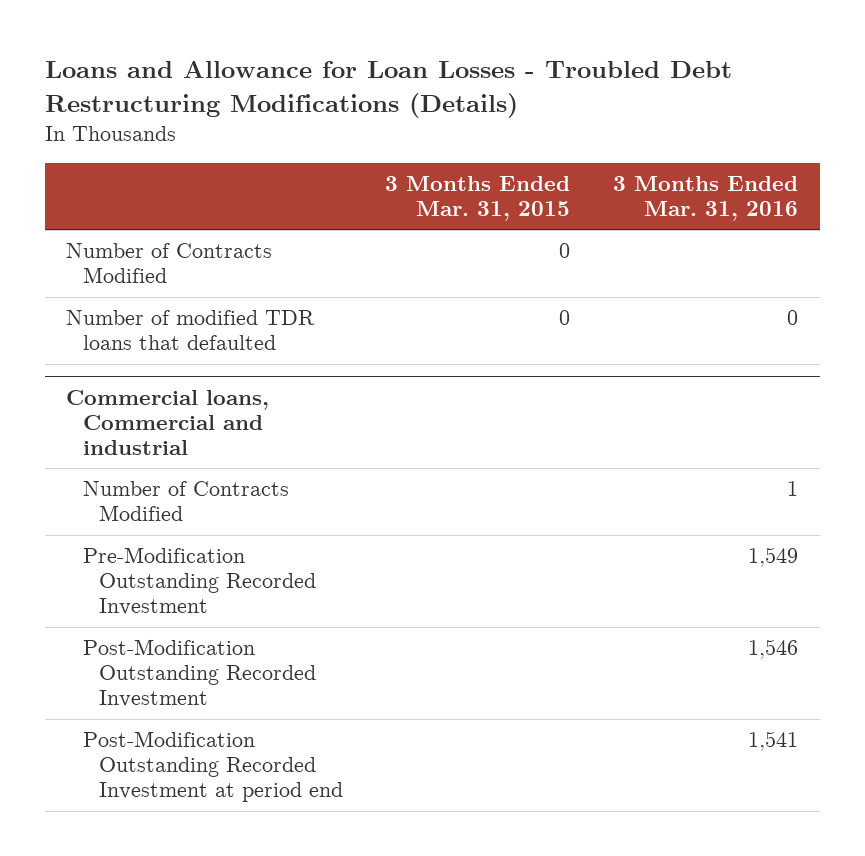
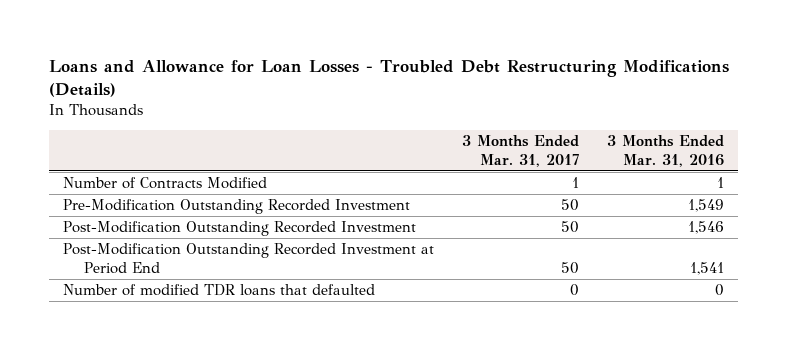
- | 3 Months Ended Mar. 31, 2015 | 3 Months Ended Mar. 31, 2016
+ | 3 Months Ended Mar. 31, 2017 | 3 Months Ended Mar. 31, 2016
- Number of Contracts Modified | 0 |
- Commercial loans, Commercial and industrial
- Post-Modification Outstanding Recorded Investment at period end | | 1,541
+ Post-Modification Outstanding Recorded Investment at Period End | 50 | 1,541
moved down: Number of modified TDR loans that defaulted | 0 | 0

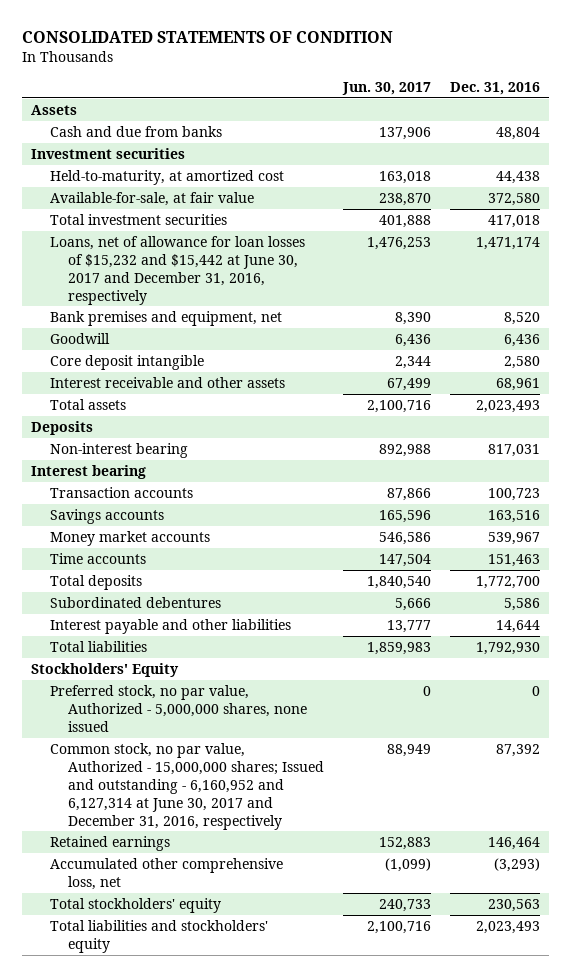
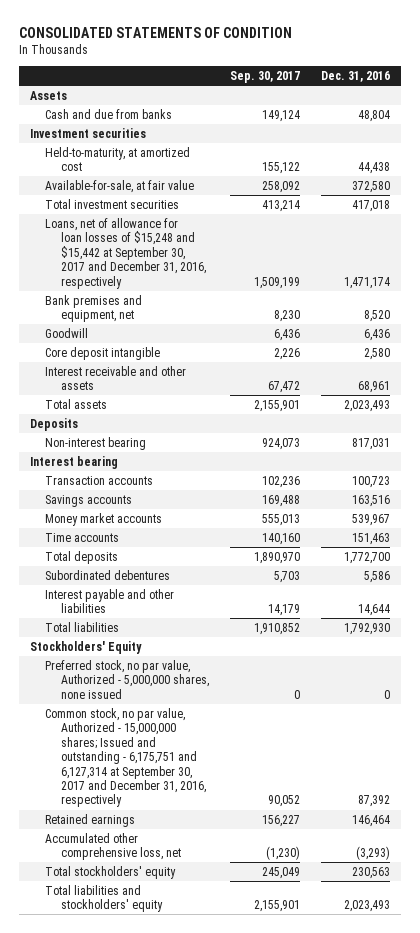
- | Jun. 30, 2017 | Dec. 31, 2016
+ | Sep. 30, 2017 | Dec. 31, 2016
- Loans, net of allowance for loan losses of $15,232 and $15,442 at June 30, 2017 and December 31, 2016, respectively | 1,476,253 | 1,471,174
+ Loans, net of allowance for loan losses of $15,248 and $15,442 at September 30, 2017 and December 31, 2016, respectively | 1,509,199 | 1,471,174
- Common stock, no par value, Authorized - 15,000,000 shares; Issued and outstanding - 6,160,952 and 6,127,314 at June 30, 2017 and December 31, 2016, respectively | 88,949 | 87,392
+ Common stock, no par value, Authorized - 15,000,000 shares; Issued and outstanding - 6,175,751 and 6,127,314 at September 30, 2017 and December 31, 2016, respectively | 90,052 | 87,392

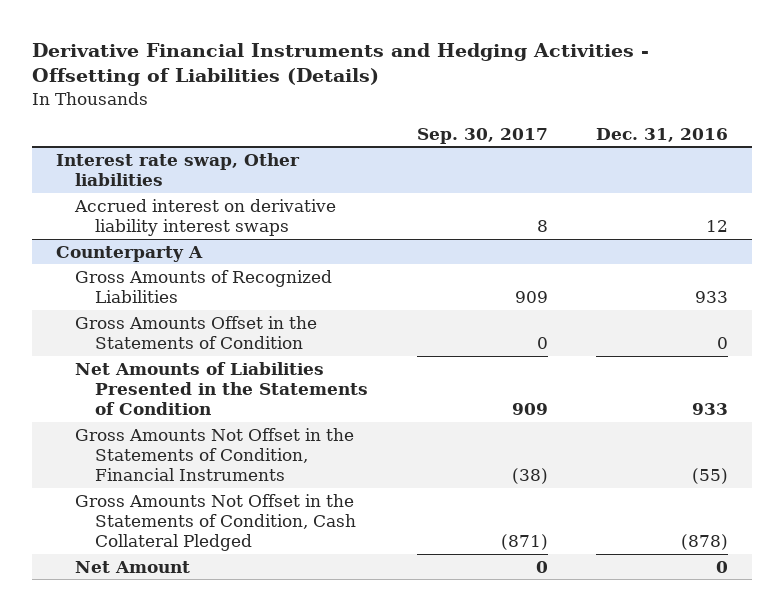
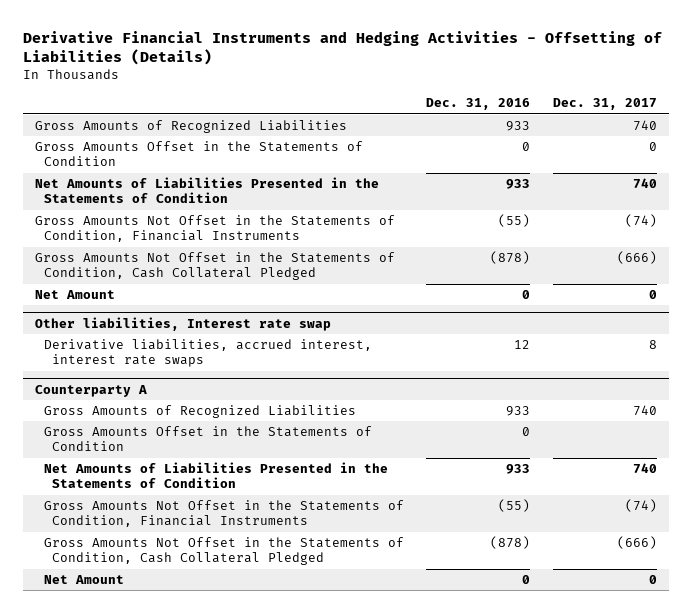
- | Sep. 30, 2017 | Dec. 31, 2016
+ | Dec. 31, 2016 | Dec. 31, 2017
- Interest rate swap, Other liabilities
- Accrued interest on derivative liability interest swaps | 8 | 12
+ Gross Amounts of Recognized Liabilities | 933 | 740
+ Gross Amounts Offset in the Statements of Condition | 0 | 0
+ Net Amounts of Liabilities Presented in the Statements of Condition | 933 | 740
+ Gross Amounts Not Offset in the Statements of Condition, Financial Instruments | (55) | (74)
+ Gross Amounts Not Offset in the Statements of Condition, Cash Collateral Pledged | (878) | (666)
+ Net Amount | 0 | 0
+ Other liabilities, Interest rate swap
+ Derivative liabilities, accrued interest, interest rate swaps | 12 | 8

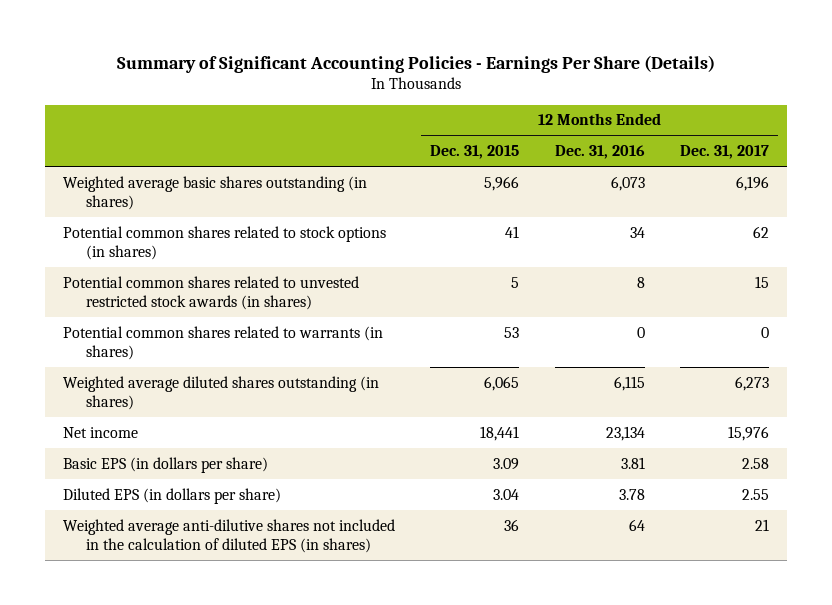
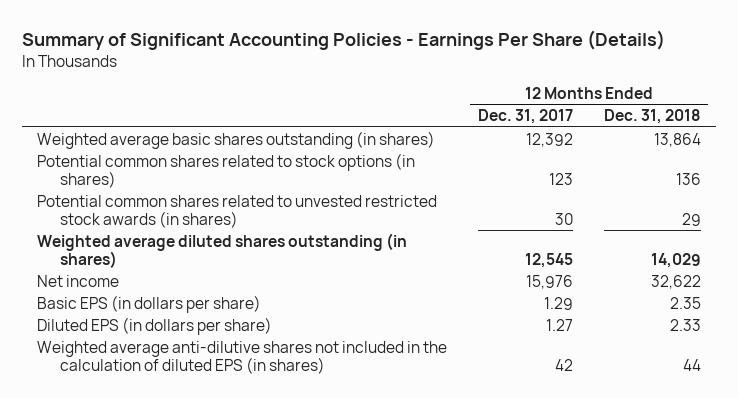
- | 12 Months Ended Dec. 31, 2015 | 12 Months Ended Dec. 31, 2016 | 12 Months Ended Dec. 31, 2017
+ | 12 Months Ended Dec. 31, 2017 | 12 Months Ended Dec. 31, 2018
- Weighted average basic shares outstanding (in shares) | 5,966 | 6,073 | 6,196
- Potential common shares related to stock options (in shares) | 41 | 34 | 62
- Potential common shares related to unvested restricted stock awards (in shares) | 5 | 8 | 15
- Potential common shares related to warrants (in shares) | 53 | 0 | 0
- Weighted average diluted shares outstanding (in shares) | 6,065 | 6,115 | 6,273
+ Weighted average basic shares outstanding (in shares) | 12,392 | 13,864
+ Potential common shares related to stock options (in shares) | 123 | 136
+ Potential common shares related to unvested restricted stock awards (in shares) | 30 | 29
+ Weighted average diluted shares outstanding (in shares) | 12,545 | 14,029
- Basic EPS (in dollars per share) | 3.09 | 3.81 | 2.58
- Diluted EPS (in dollars per share) | 3.04 | 3.78 | 2.55
- Weighted average anti-dilutive shares not included in the calculation of diluted EPS (in shares) | 36 | 64 | 21
+ Basic EPS (in dollars per share) | 1.29 | 2.35
+ Diluted EPS (in dollars per share) | 1.27 | 2.33
+ Weighted average anti-dilutive shares not included in the calculation of diluted EPS (in shares) | 42 | 44

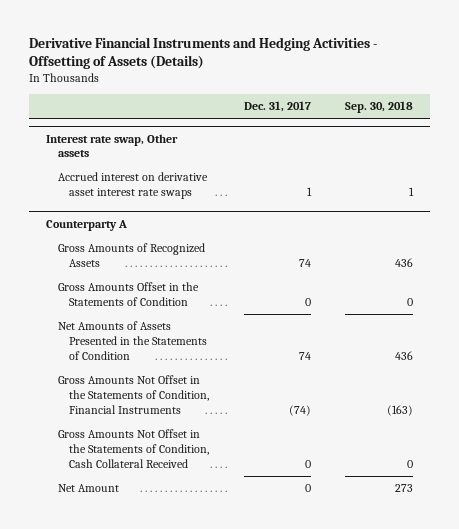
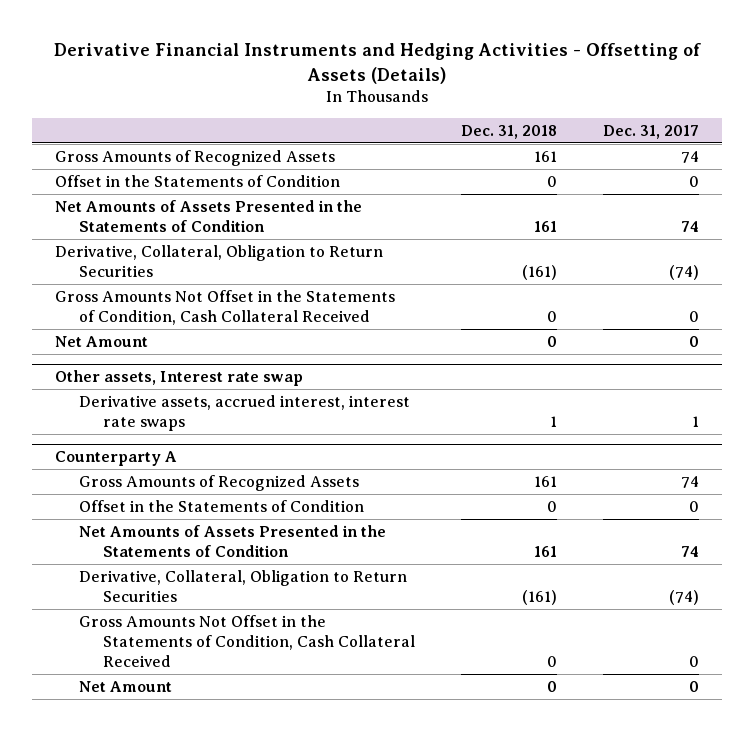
- | Dec. 31, 2017 | Sep. 30, 2018
+ | Dec. 31, 2018 | Dec. 31, 2017
- Interest rate swap, Other assets
- Accrued interest on derivative asset interest rate swaps | 1 | 1
+ Gross Amounts of Recognized Assets | 161 | 74
+ Offset in the Statements of Condition | 0 | 0
+ Net Amounts of Assets Presented in the Statements of Condition | 161 | 74
+ Derivative, Collateral, Obligation to Return Securities | (161) | (74)
+ Gross Amounts Not Offset in the Statements of Condition, Cash Collateral Received | 0 | 0
+ Net Amount | 0 | 0
+ Other assets, Interest rate swap
+ Derivative assets, accrued interest, interest rate swaps | 1 | 1
@ Counterparty A
- Gross Amounts Offset in the Statements of Condition | 0 | 0
+ Offset in the Statements of Condition | 0 | 0
- Gross Amounts Not Offset in the Statements of Condition, Financial Instruments | (74) | (163)
+ Derivative, Collateral, Obligation to Return Securities | (161) | (74)

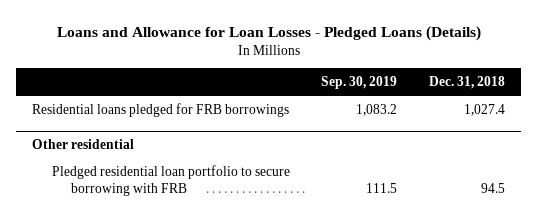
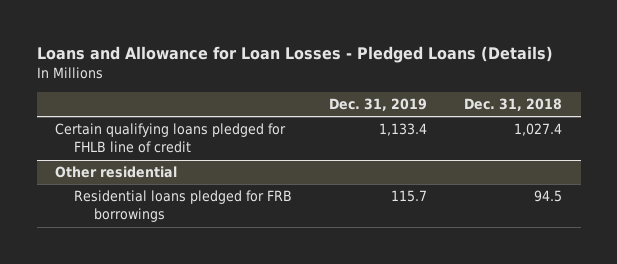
- | Sep. 30, 2019 | Dec. 31, 2018
+ | Dec. 31, 2019 | Dec. 31, 2018
- Residential loans pledged for FRB borrowings | 1,083.2 | 1,027.4
+ Certain qualifying loans pledged for FHLB line of credit | 1,133.4 | 1,027.4
@ Other residential
- Pledged residential loan portfolio to secure borrowing with FRB | 111.5 | 94.5
+ Residential loans pledged for FRB borrowings | 115.7 | 94.5

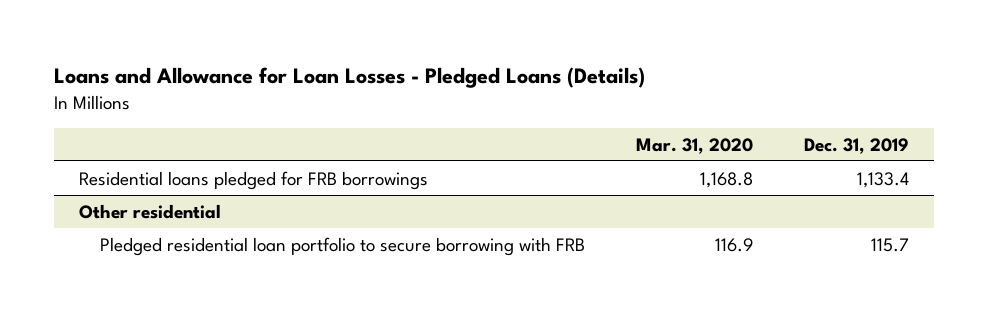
- | Dec. 31, 2019 | Dec. 31, 2018
+ | Mar. 31, 2020 | Dec. 31, 2019
- Certain qualifying loans pledged for FHLB line of credit | 1,133.4 | 1,027.4
+ Residential loans pledged for FRB borrowings | 1,168.8 | 1,133.4
@ Other residential
- Residential loans pledged for FRB borrowings | 115.7 | 94.5
+ Pledged residential loan portfolio to secure borrowing with FRB | 116.9 | 115.7

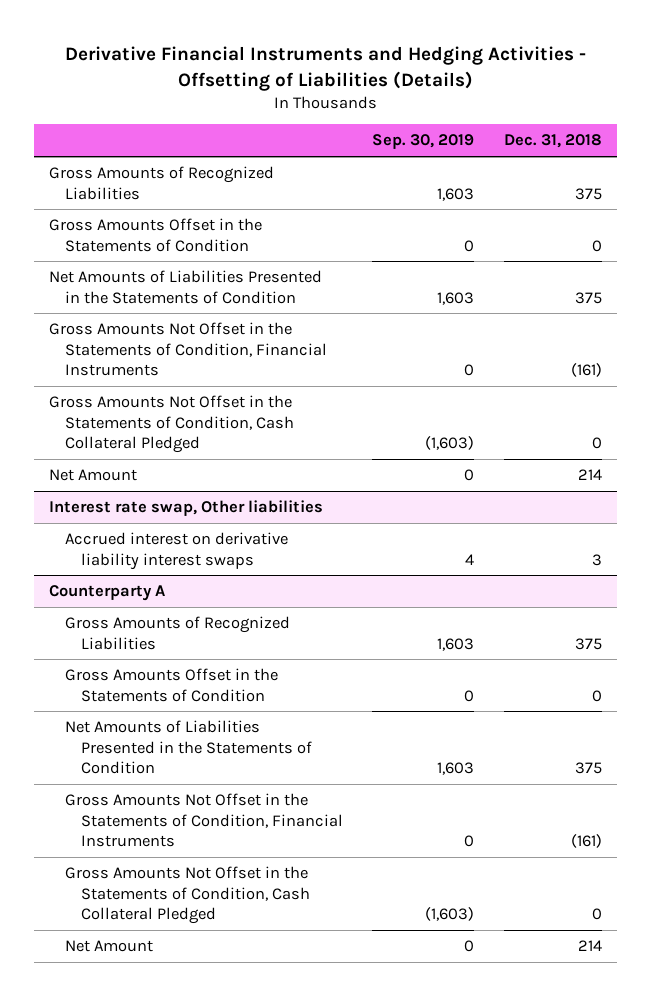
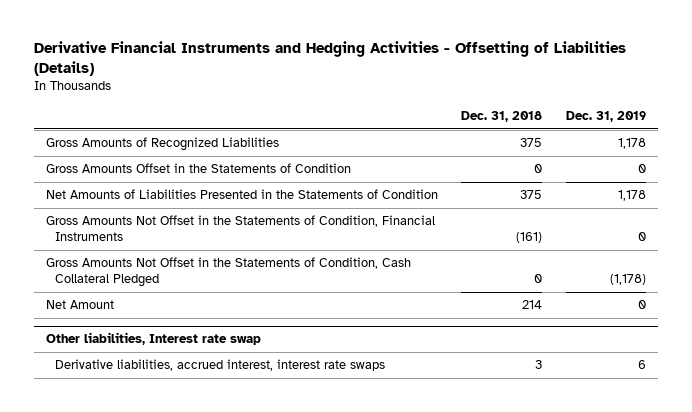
- | Sep. 30, 2019 | Dec. 31, 2018
+ | Dec. 31, 2018 | Dec. 31, 2019
- Interest rate swap, Other liabilities
- Accrued interest on derivative liability interest swaps | 4 | 3
- Counterparty A
- Gross Amounts of Recognized Liabilities | 1,603 | 375
- Gross Amounts Offset in the Statements of Condition | 0 | 0
- Net Amounts of Liabilities Presented in the Statements of Condition | 1,603 | 375
- Gross Amounts Not Offset in the Statements of Condition, Financial Instruments | 0 | (161)
- Gross Amounts Not Offset in the Statements of Condition, Cash Collateral Pledged | (1,603) | 0
- Net Amount | 0 | 214
+ Other liabilities, Interest rate swap
+ Derivative liabilities, accrued interest, interest rate swaps | 3 | 6

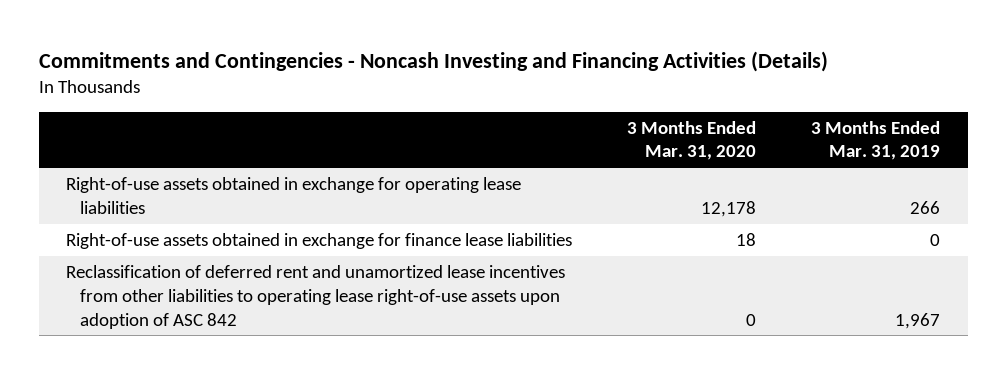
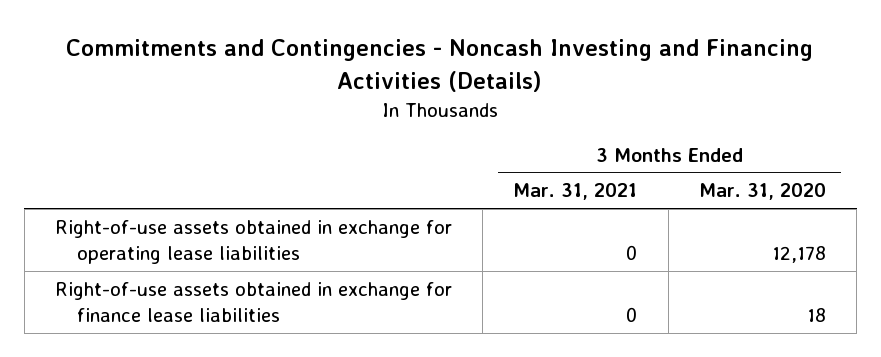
- | 3 Months Ended Mar. 31, 2020 | 3 Months Ended Mar. 31, 2019
+ | 3 Months Ended Mar. 31, 2021 | 3 Months Ended Mar. 31, 2020
- Reclassification of deferred rent and unamortized lease incentives from other liabilities to operating lease right-of-use assets upon adoption of ASC 842 | 0 | 1,967

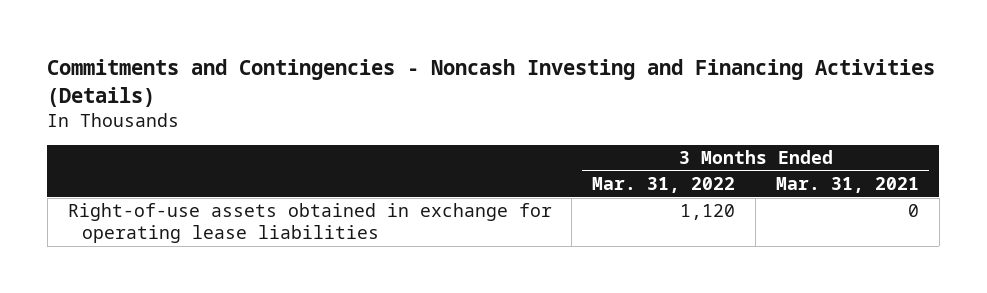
- | 3 Months Ended Mar. 31, 2021 | 3 Months Ended Mar. 31, 2020
+ | 3 Months Ended Mar. 31, 2022 | 3 Months Ended Mar. 31, 2021
- Right-of-use assets obtained in exchange for finance lease liabilities | 0 | 18

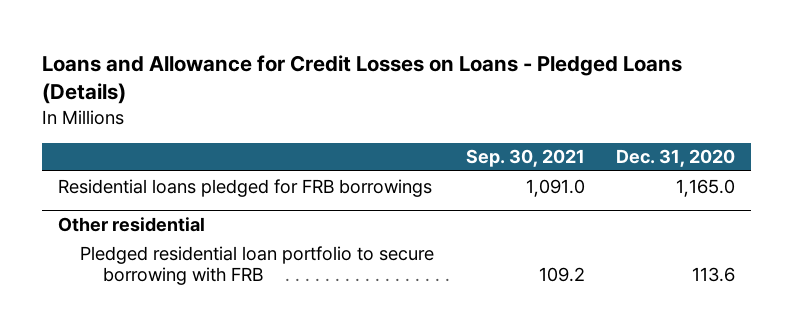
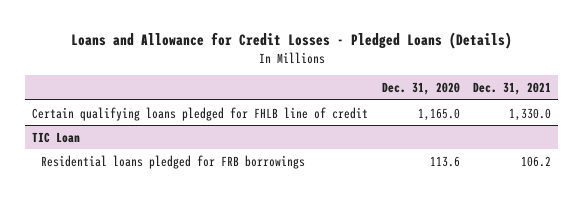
- Loans and Allowance for Credit Losses on Loans - Pledged Loans (Details)
+ Loans and Allowance for Credit Losses - Pledged Loans (Details)
- | Sep. 30, 2021 | Dec. 31, 2020
+ | Dec. 31, 2020 | Dec. 31, 2021
- Residential loans pledged for FRB borrowings | 1,091.0 | 1,165.0
- Other residential
- Pledged residential loan portfolio to secure borrowing with FRB | 109.2 | 113.6
+ Certain qualifying loans pledged for FHLB line of credit | 1,165.0 | 1,330.0
+ TIC Loan
+ Residential loans pledged for FRB borrowings | 113.6 | 106.2

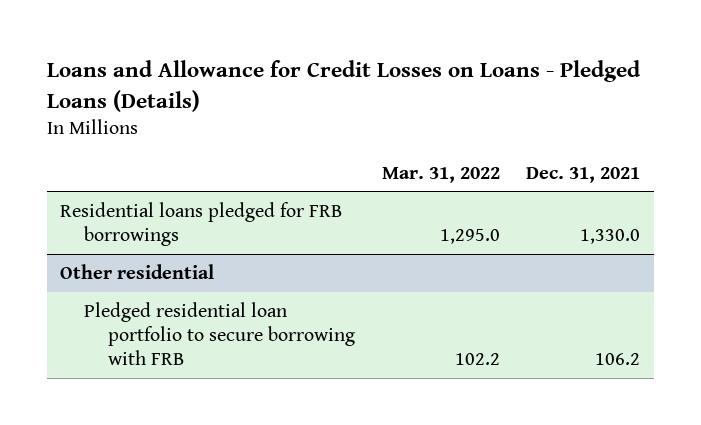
- Loans and Allowance for Credit Losses - Pledged Loans (Details)
+ Loans and Allowance for Credit Losses on Loans - Pledged Loans (Details)
- | Dec. 31, 2020 | Dec. 31, 2021
+ | Mar. 31, 2022 | Dec. 31, 2021
- Certain qualifying loans pledged for FHLB line of credit | 1,165.0 | 1,330.0
- TIC Loan
- Residential loans pledged for FRB borrowings | 113.6 | 106.2
+ Residential loans pledged for FRB borrowings | 1,295.0 | 1,330.0
+ Other residential
+ Pledged residential loan portfolio to secure borrowing with FRB | 102.2 | 106.2

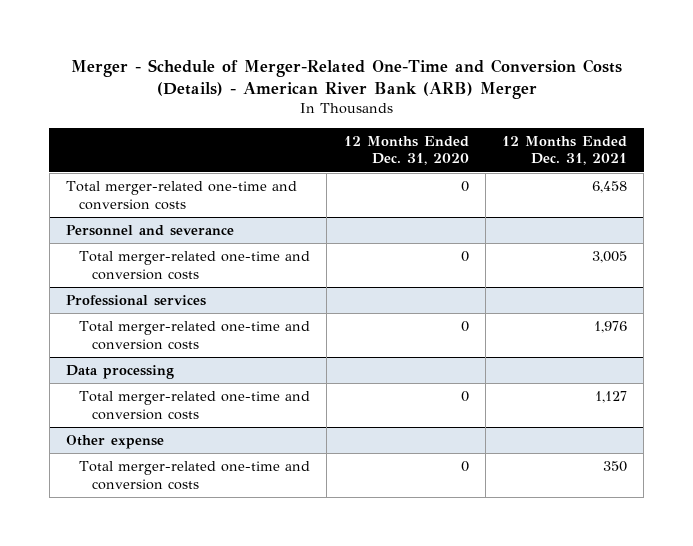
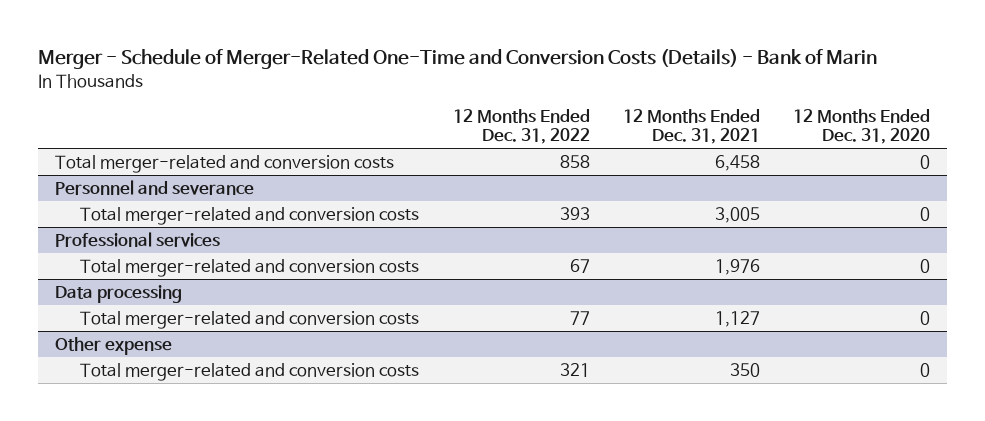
- Merger - Schedule of Merger-Related One-Time and Conversion Costs (Details) - American River Bank (ARB) Merger
+ Merger - Schedule of Merger-Related One-Time and Conversion Costs (Details) - Bank of Marin
- | 12 Months Ended Dec. 31, 2020 | 12 Months Ended Dec. 31, 2021
+ | 12 Months Ended Dec. 31, 2022 | 12 Months Ended Dec. 31, 2021 | 12 Months Ended Dec. 31, 2020
- Total merger-related one-time and conversion costs | 0 | 6,458
+ Total merger-related and conversion costs | 858 | 6,458 | 0
@ Personnel and severance
- Total merger-related one-time and conversion costs | 0 | 3,005
+ Total merger-related and conversion costs | 393 | 3,005 | 0
@ Professional services
- Total merger-related one-time and conversion costs | 0 | 1,976
+ Total merger-related and conversion costs | 67 | 1,976 | 0
@ Data processing
- Total merger-related one-time and conversion costs | 0 | 1,127
+ Total merger-related and conversion costs | 77 | 1,127 | 0
@ Other expense
- Total merger-related one-time and conversion costs | 0 | 350
+ Total merger-related and conversion costs | 321 | 350 | 0

